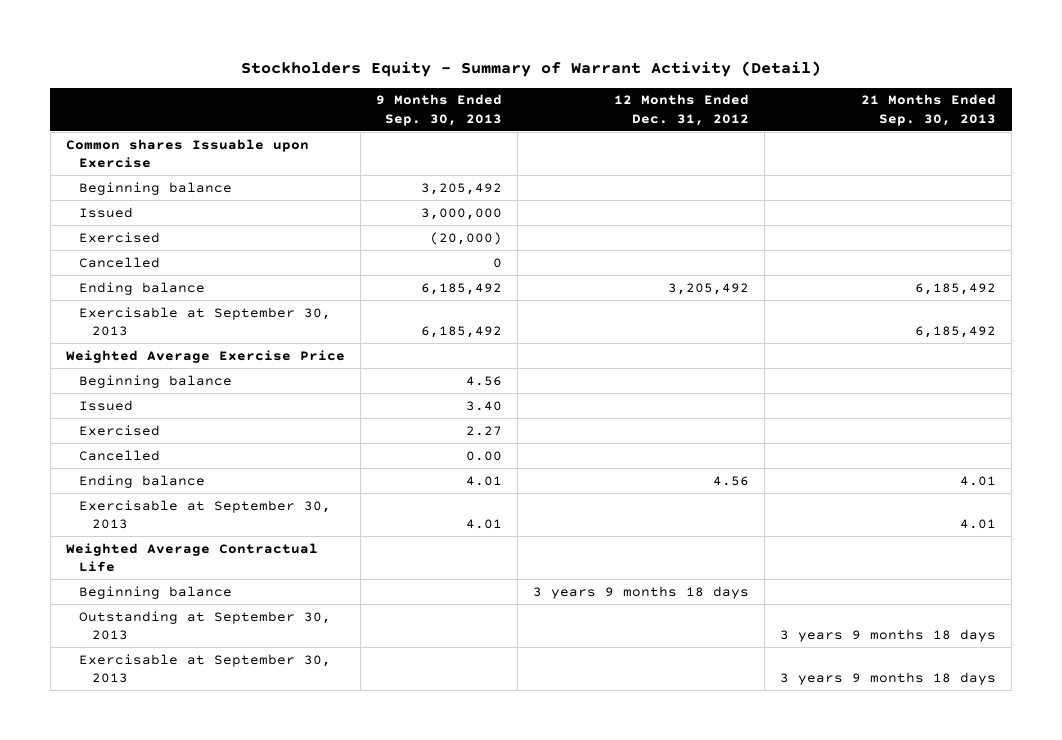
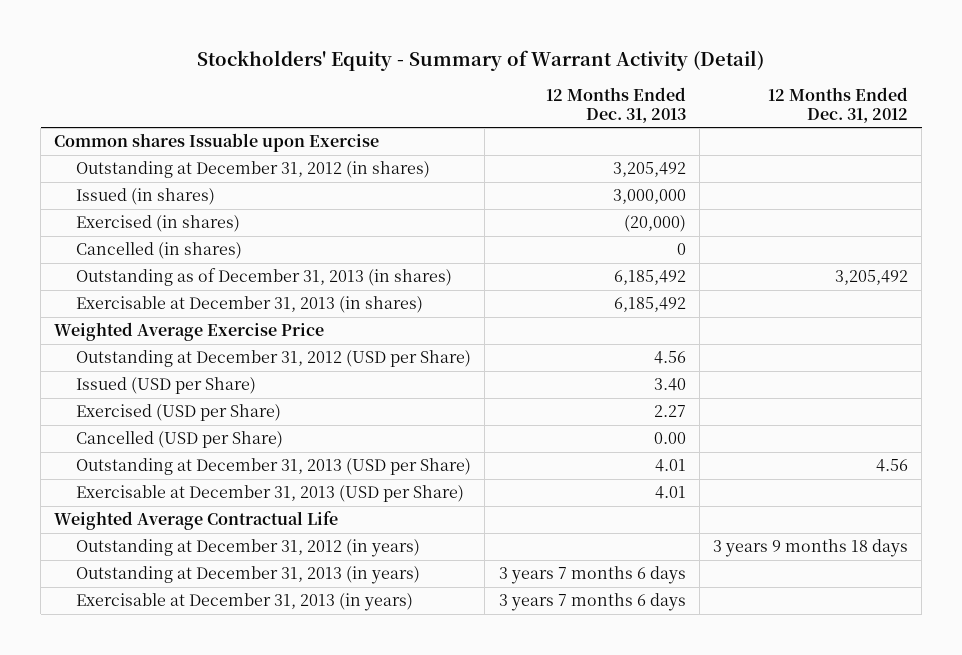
- Stockholders Equity - Summary of Warrant Activity (Detail)
+ Stockholders' Equity - Summary of Warrant Activity (Detail)
- | 9 Months Ended Sep. 30, 2013 | 12 Months Ended Dec. 31, 2012 | 21 Months Ended Sep. 30, 2013
+ | 12 Months Ended Dec. 31, 2013 | 12 Months Ended Dec. 31, 2012
- Beginning balance | 3,205,492 | |
- Issued | 3,000,000 | |
- Exercised | (20,000) | |
- Cancelled | 0 | |
- Ending balance | 6,185,492 | 3,205,492 | 6,185,492
- Exercisable at September 30, 2013 | 6,185,492 | | 6,185,492
+ Outstanding at December 31, 2012 (in shares) | 3,205,492 |
+ Issued (in shares) | 3,000,000 |
+ Exercised (in shares) | (20,000) |
+ Cancelled (in shares) | 0 |
+ Outstanding as of December 31, 2013 (in shares) | 6,185,492 | 3,205,492
+ Exercisable at December 31, 2013 (in shares) | 6,185,492 |
- Beginning balance | 4.56 | |
- Issued | 3.40 | |
- Exercised | 2.27 | |
- Cancelled | 0.00 | |
- Ending balance | 4.01 | 4.56 | 4.01
- Exercisable at September 30, 2013 | 4.01 | | 4.01
+ Outstanding at December 31, 2012 (USD per Share) | 4.56 |
+ Issued (USD per Share) | 3.40 |
+ Exercised (USD per Share) | 2.27 |
+ Cancelled (USD per Share) | 0.00 |
+ Outstanding at December 31, 2013 (USD per Share) | 4.01 | 4.56
+ Exercisable at December 31, 2013 (USD per Share) | 4.01 |
- Beginning balance | | 3 years 9 months 18 days |
- Outstanding at September 30, 2013 | | | 3 years 9 months 18 days
- Exercisable at September 30, 2013 | | | 3 years 9 months 18 days
+ Outstanding at December 31, 2012 (in years) | | 3 years 9 months 18 days
+ Outstanding at December 31, 2013 (in years) | 3 years 7 months 6 days |
+ Exercisable at December 31, 2013 (in years) | 3 years 7 months 6 days |

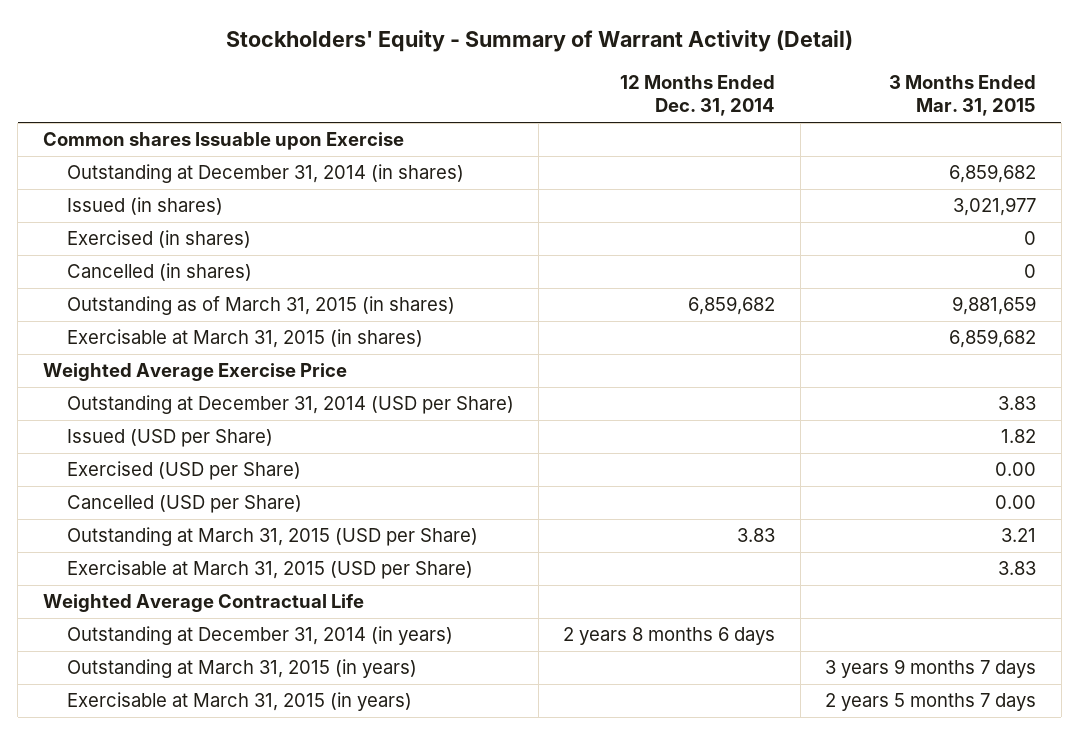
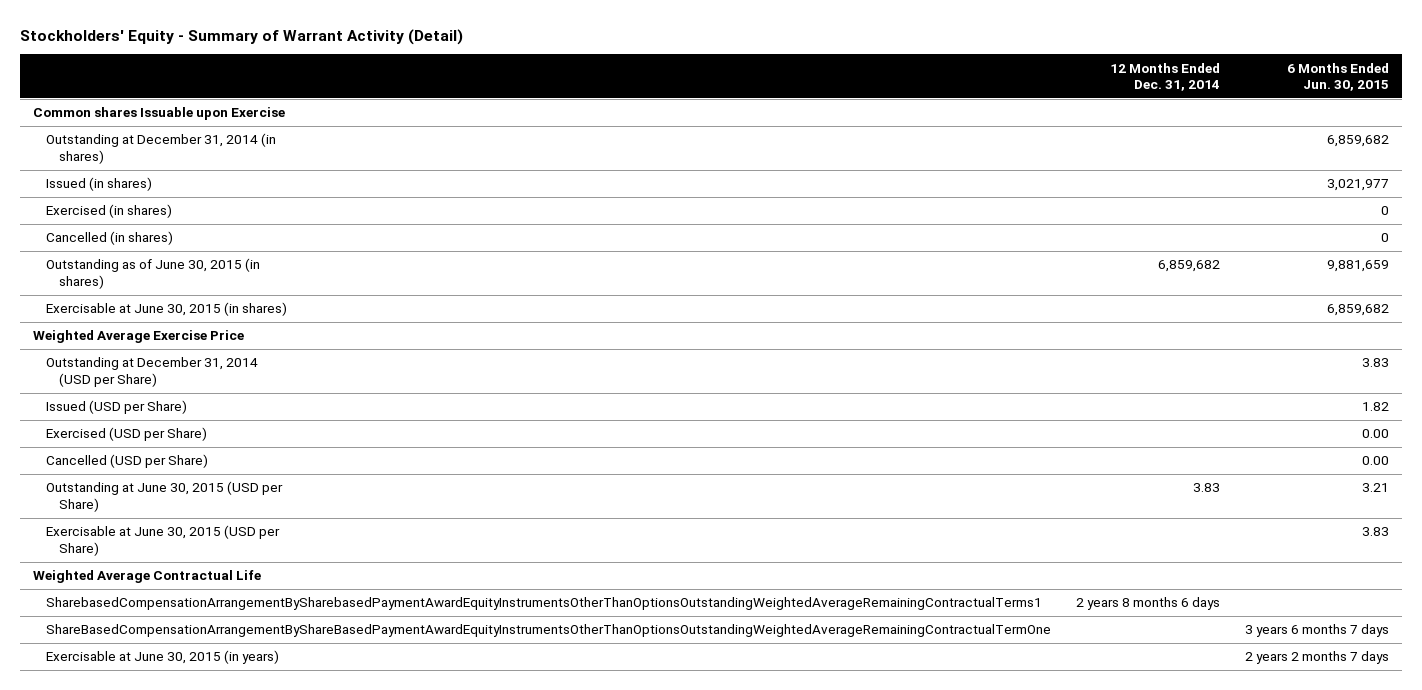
- | 12 Months Ended Dec. 31, 2014 | 3 Months Ended Mar. 31, 2015
+ | 12 Months Ended Dec. 31, 2014 | 6 Months Ended Jun. 30, 2015
- Outstanding as of March 31, 2015 (in shares) | 6,859,682 | 9,881,659
- Exercisable at March 31, 2015 (in shares) | | 6,859,682
+ Outstanding as of June 30, 2015 (in shares) | 6,859,682 | 9,881,659
+ Exercisable at June 30, 2015 (in shares) | | 6,859,682
- Outstanding at March 31, 2015 (USD per Share) | 3.83 | 3.21
- Exercisable at March 31, 2015 (USD per Share) | | 3.83
+ Outstanding at June 30, 2015 (USD per Share) | 3.83 | 3.21
+ Exercisable at June 30, 2015 (USD per Share) | | 3.83
- Outstanding at December 31, 2014 (in years) | 2 years 8 months 6 days |
- Outstanding at March 31, 2015 (in years) | | 3 years 9 months 7 days
- Exercisable at March 31, 2015 (in years) | | 2 years 5 months 7 days
+ SharebasedCompensationArrangementBySharebasedPaymentAwardEquityInstrumentsOtherThanOptionsOutstandingWeightedAverageRemainingContractualTerms1 | 2 years 8 months 6 days |
+ ShareBasedCompensationArrangementByShareBasedPaymentAwardEquityInstrumentsOtherThanOptionsOutstandingWeightedAverageRemainingContractualTermOne | | 3 years 6 months 7 days
+ Exercisable at June 30, 2015 (in years) | | 2 years 2 months 7 days

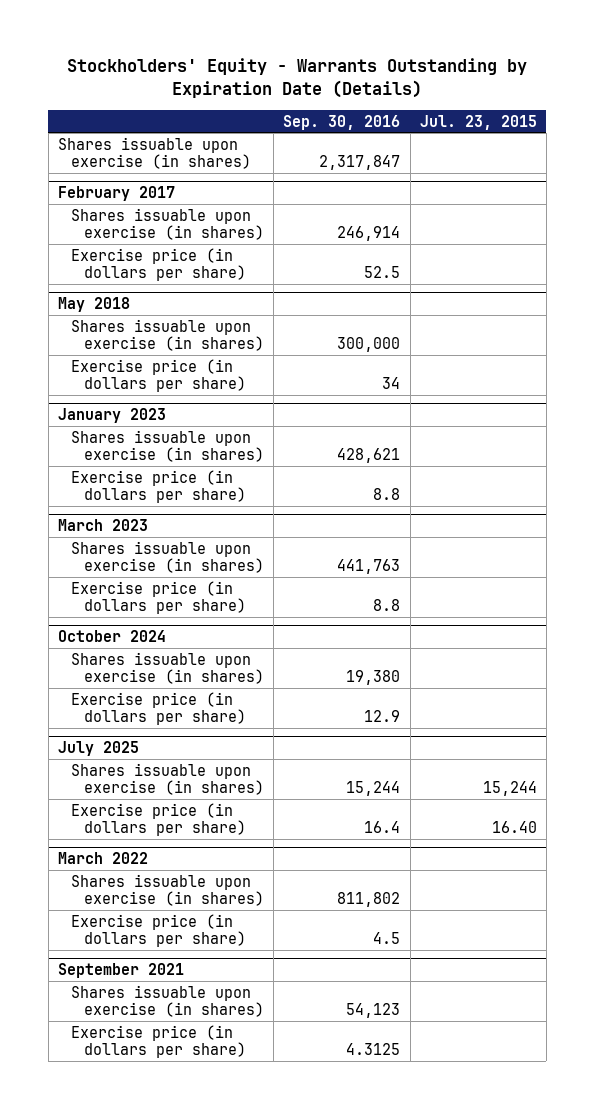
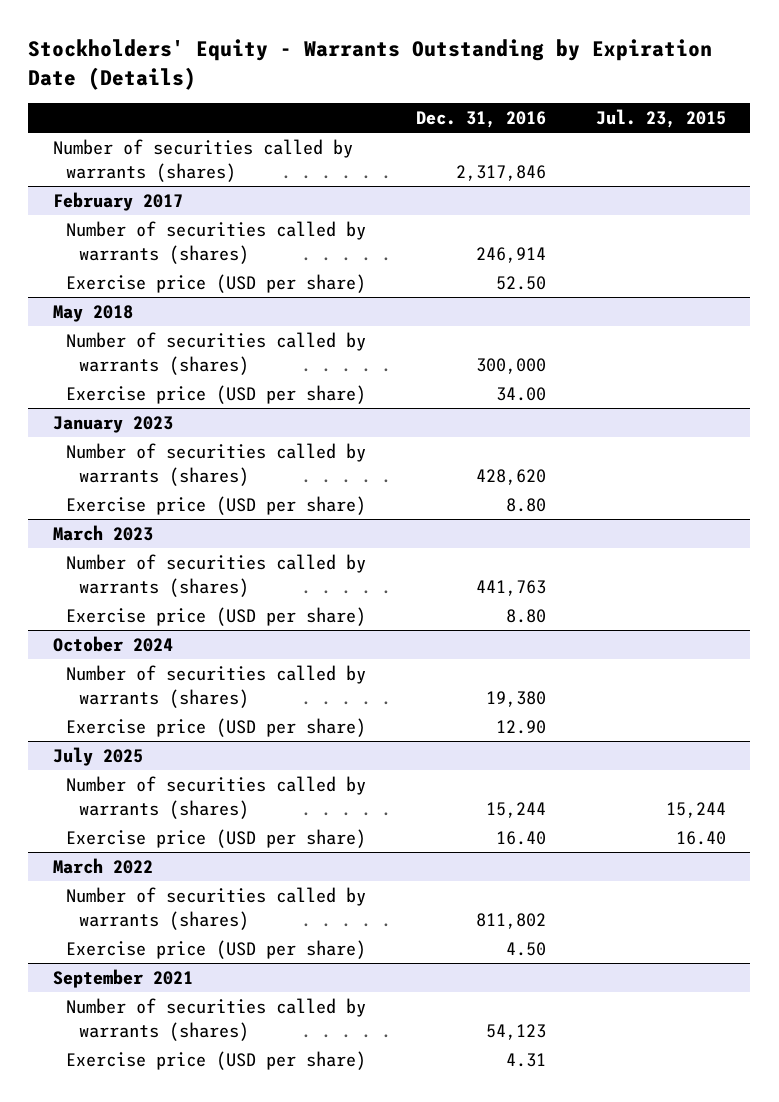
- | Sep. 30, 2016 | Jul. 23, 2015
+ | Dec. 31, 2016 | Jul. 23, 2015
- Shares issuable upon exercise (in shares) | 2,317,847 |
+ Number of securities called by warrants (shares) | 2,317,846 |
@ February 2017
- Shares issuable upon exercise (in shares) | 246,914 |
- Exercise price (in dollars per share) | 52.5 |
+ Number of securities called by warrants (shares) | 246,914 |
+ Exercise price (USD per share) | 52.50 |
@ May 2018
- Shares issuable upon exercise (in shares) | 300,000 |
- Exercise price (in dollars per share) | 34 |
+ Number of securities called by warrants (shares) | 300,000 |
+ Exercise price (USD per share) | 34.00 |
@ January 2023
- Shares issuable upon exercise (in shares) | 428,621 |
- Exercise price (in dollars per share) | 8.8 |
+ Number of securities called by warrants (shares) | 428,620 |
+ Exercise price (USD per share) | 8.80 |
@ March 2023
- Shares issuable upon exercise (in shares) | 441,763 |
- Exercise price (in dollars per share) | 8.8 |
+ Number of securities called by warrants (shares) | 441,763 |
+ Exercise price (USD per share) | 8.80 |
@ October 2024
- Shares issuable upon exercise (in shares) | 19,380 |
- Exercise price (in dollars per share) | 12.9 |
+ Number of securities called by warrants (shares) | 19,380 |
+ Exercise price (USD per share) | 12.90 |
@ July 2025
- Shares issuable upon exercise (in shares) | 15,244 | 15,244
- Exercise price (in dollars per share) | 16.4 | 16.40
+ Number of securities called by warrants (shares) | 15,244 | 15,244
+ Exercise price (USD per share) | 16.40 | 16.40
@ March 2022
- Shares issuable upon exercise (in shares) | 811,802 |
- Exercise price (in dollars per share) | 4.5 |
+ Number of securities called by warrants (shares) | 811,802 |
+ Exercise price (USD per share) | 4.50 |
@ September 2021
- Shares issuable upon exercise (in shares) | 54,123 |
- Exercise price (in dollars per share) | 4.3125 |
+ Number of securities called by warrants (shares) | 54,123 |
+ Exercise price (USD per share) | 4.31 |

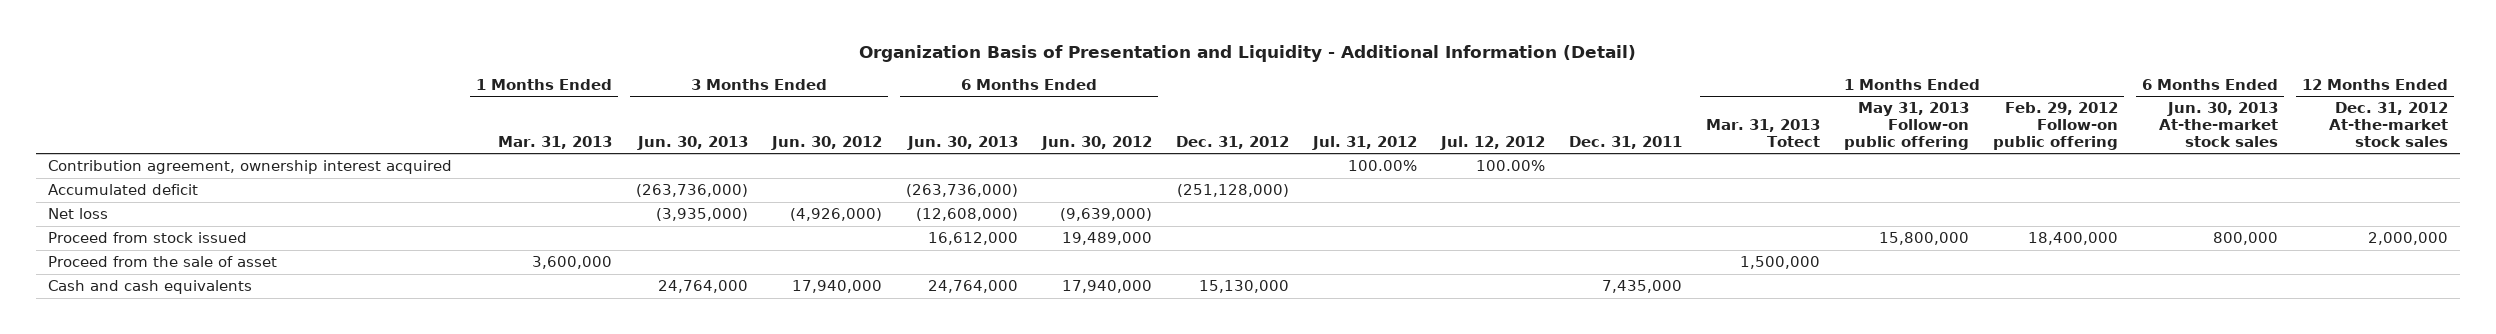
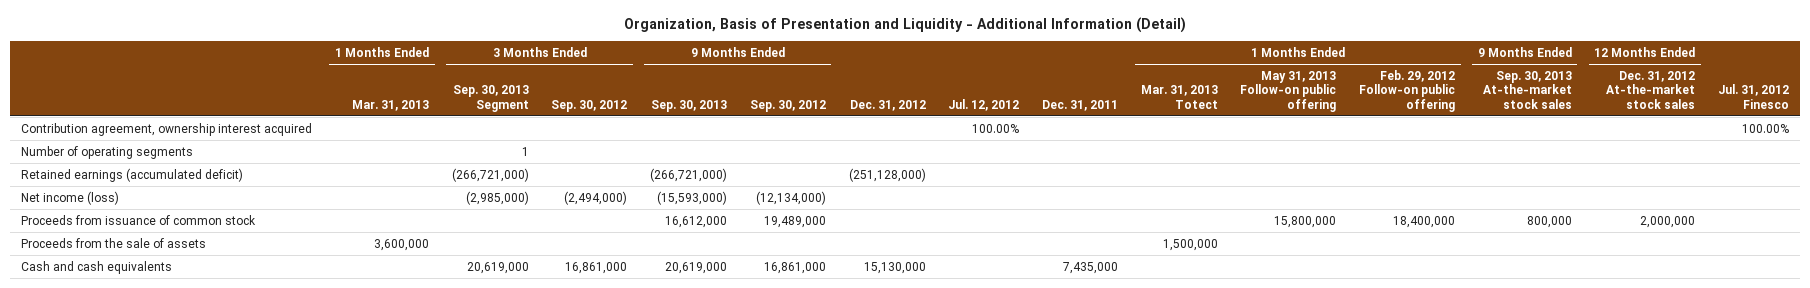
- Organization Basis of Presentation and Liquidity - Additional Information (Detail)
+ Organization, Basis of Presentation and Liquidity - Additional Information (Detail)
- | 1 Months Ended Mar. 31, 2013 | 3 Months Ended Jun. 30, 2013 | 3 Months Ended Jun. 30, 2012 | 6 Months Ended Jun. 30, 2013 | 6 Months Ended Jun. 30, 2012 | Dec. 31, 2012 | Jul. 31, 2012 | Jul. 12, 2012 | Dec. 31, 2011 | 1 Months Ended Mar. 31, 2013 Totect | 1 Months Ended May 31, 2013 Follow-on public offering | 1 Months Ended Feb. 29, 2012 Follow-on public offering | 6 Months Ended Jun. 30, 2013 At-the-market stock sales | 12 Months Ended Dec. 31, 2012 At-the-market stock sales
+ | 1 Months Ended Mar. 31, 2013 | 3 Months Ended Sep. 30, 2013 Segment | 3 Months Ended Sep. 30, 2012 | 9 Months Ended Sep. 30, 2013 | 9 Months Ended Sep. 30, 2012 | Dec. 31, 2012 | Jul. 12, 2012 | Dec. 31, 2011 | 1 Months Ended Mar. 31, 2013 Totect | 1 Months Ended May 31, 2013 Follow-on public offering | 1 Months Ended Feb. 29, 2012 Follow-on public offering | 9 Months Ended Sep. 30, 2013 At-the-market stock sales | 12 Months Ended Dec. 31, 2012 At-the-market stock sales | Jul. 31, 2012 Finesco
- Accumulated deficit | | (263,736,000) | | (263,736,000) | | (251,128,000) | | | | | | | |
- Net loss | | (3,935,000) | (4,926,000) | (12,608,000) | (9,639,000) | | | | | | | | |
- Proceed from stock issued | | | | 16,612,000 | 19,489,000 | | | | | | 15,800,000 | 18,400,000 | 800,000 | 2,000,000
- Proceed from the sale of asset | 3,600,000 | | | | | | | | | 1,500,000 | | | |
+ Number of operating segments | | 1 | | | | | | | | | | | |
+ Retained earnings (accumulated deficit) | | (266,721,000) | | (266,721,000) | | (251,128,000) | | | | | | | |
+ Net income (loss) | | (2,985,000) | (2,494,000) | (15,593,000) | (12,134,000) | | | | | | | | |
+ Proceeds from issuance of common stock | | | | 16,612,000 | 19,489,000 | | | | | 15,800,000 | 18,400,000 | 800,000 | 2,000,000 |
+ Proceeds from the sale of assets | 3,600,000 | | | | | | | | 1,500,000 | | | | |

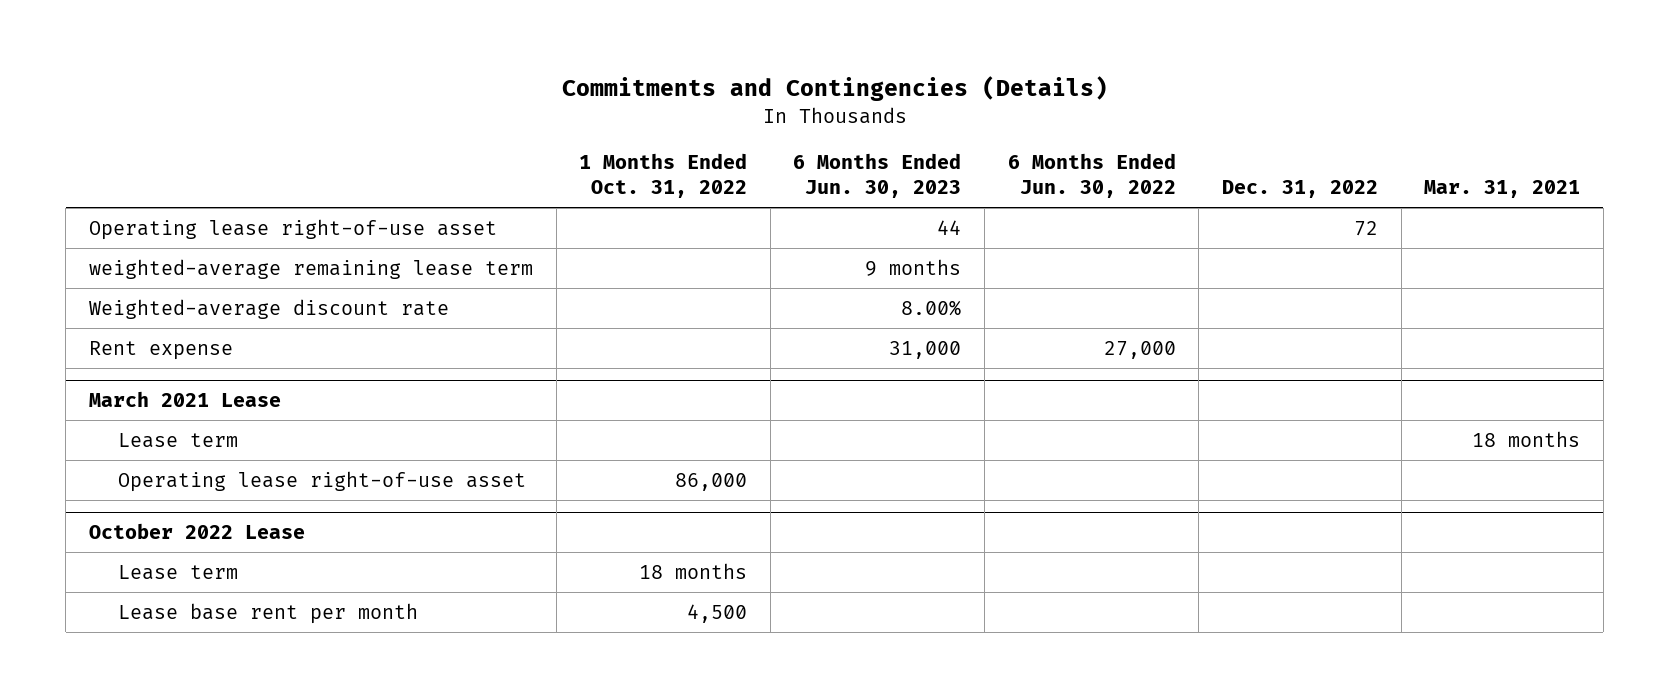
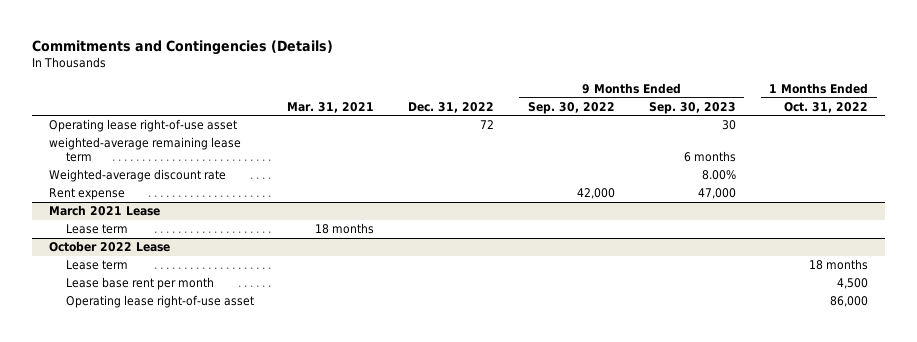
- | 1 Months Ended Oct. 31, 2022 | 6 Months Ended Jun. 30, 2023 | 6 Months Ended Jun. 30, 2022 | Dec. 31, 2022 | Mar. 31, 2021
+ | Mar. 31, 2021 | Dec. 31, 2022 | 9 Months Ended Sep. 30, 2022 | 9 Months Ended Sep. 30, 2023 | 1 Months Ended Oct. 31, 2022
@ March 2021 Lease
- Operating lease right-of-use asset | 86,000 | | | |
@ October 2022 Lease
+ Operating lease right-of-use asset | | | | | 86,000

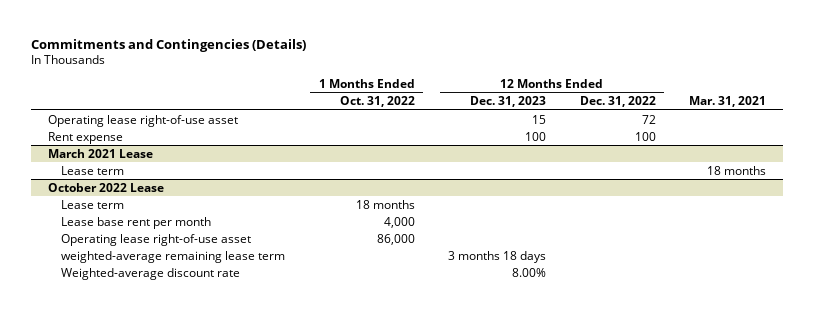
- | Mar. 31, 2021 | Dec. 31, 2022 | 9 Months Ended Sep. 30, 2022 | 9 Months Ended Sep. 30, 2023 | 1 Months Ended Oct. 31, 2022
+ | 1 Months Ended Oct. 31, 2022 | 12 Months Ended Dec. 31, 2023 | 12 Months Ended Dec. 31, 2022 | Mar. 31, 2021
- weighted-average remaining lease term | | | | 6 months |
- Weighted-average discount rate | | | | 8.00% |
@ October 2022 Lease
- Lease base rent per month | | | | | 4,500
+ Lease base rent per month | 4,000 | | |
+ weighted-average remaining lease term | | 3 months 18 days | |
+ Weighted-average discount rate | | 8.00% | |

